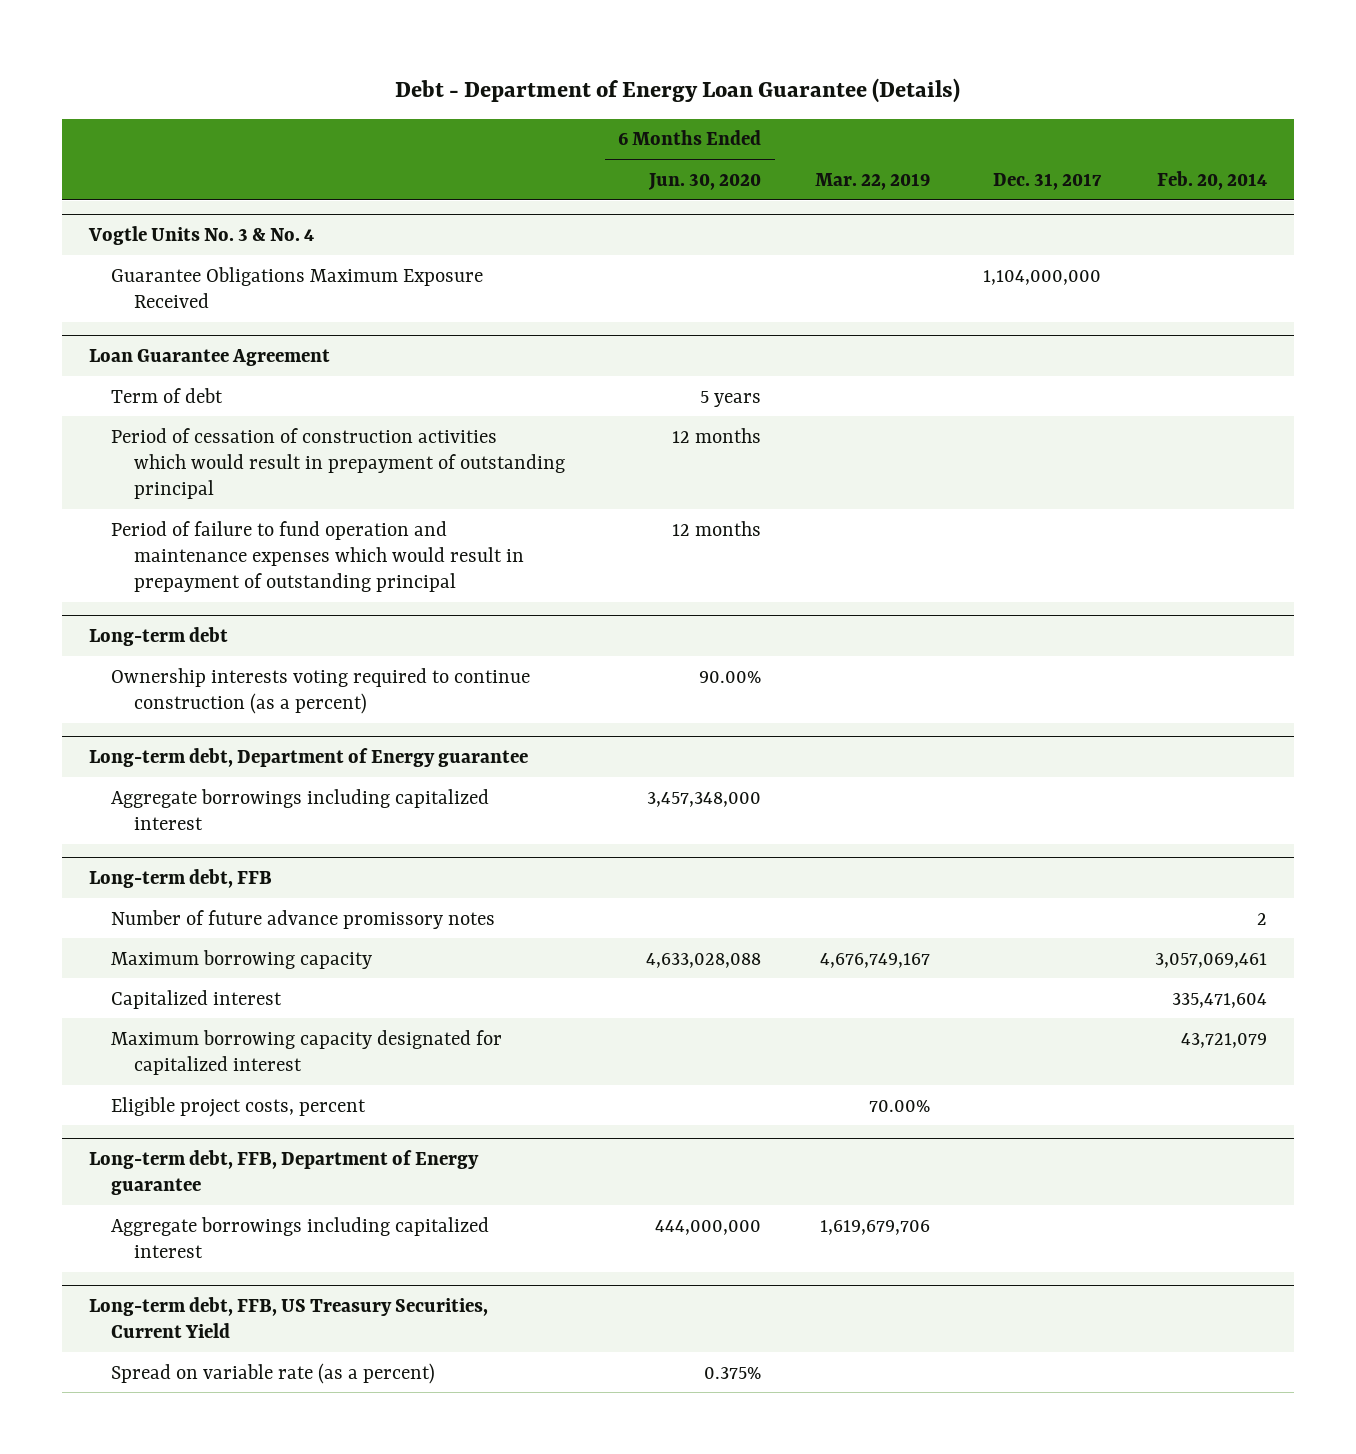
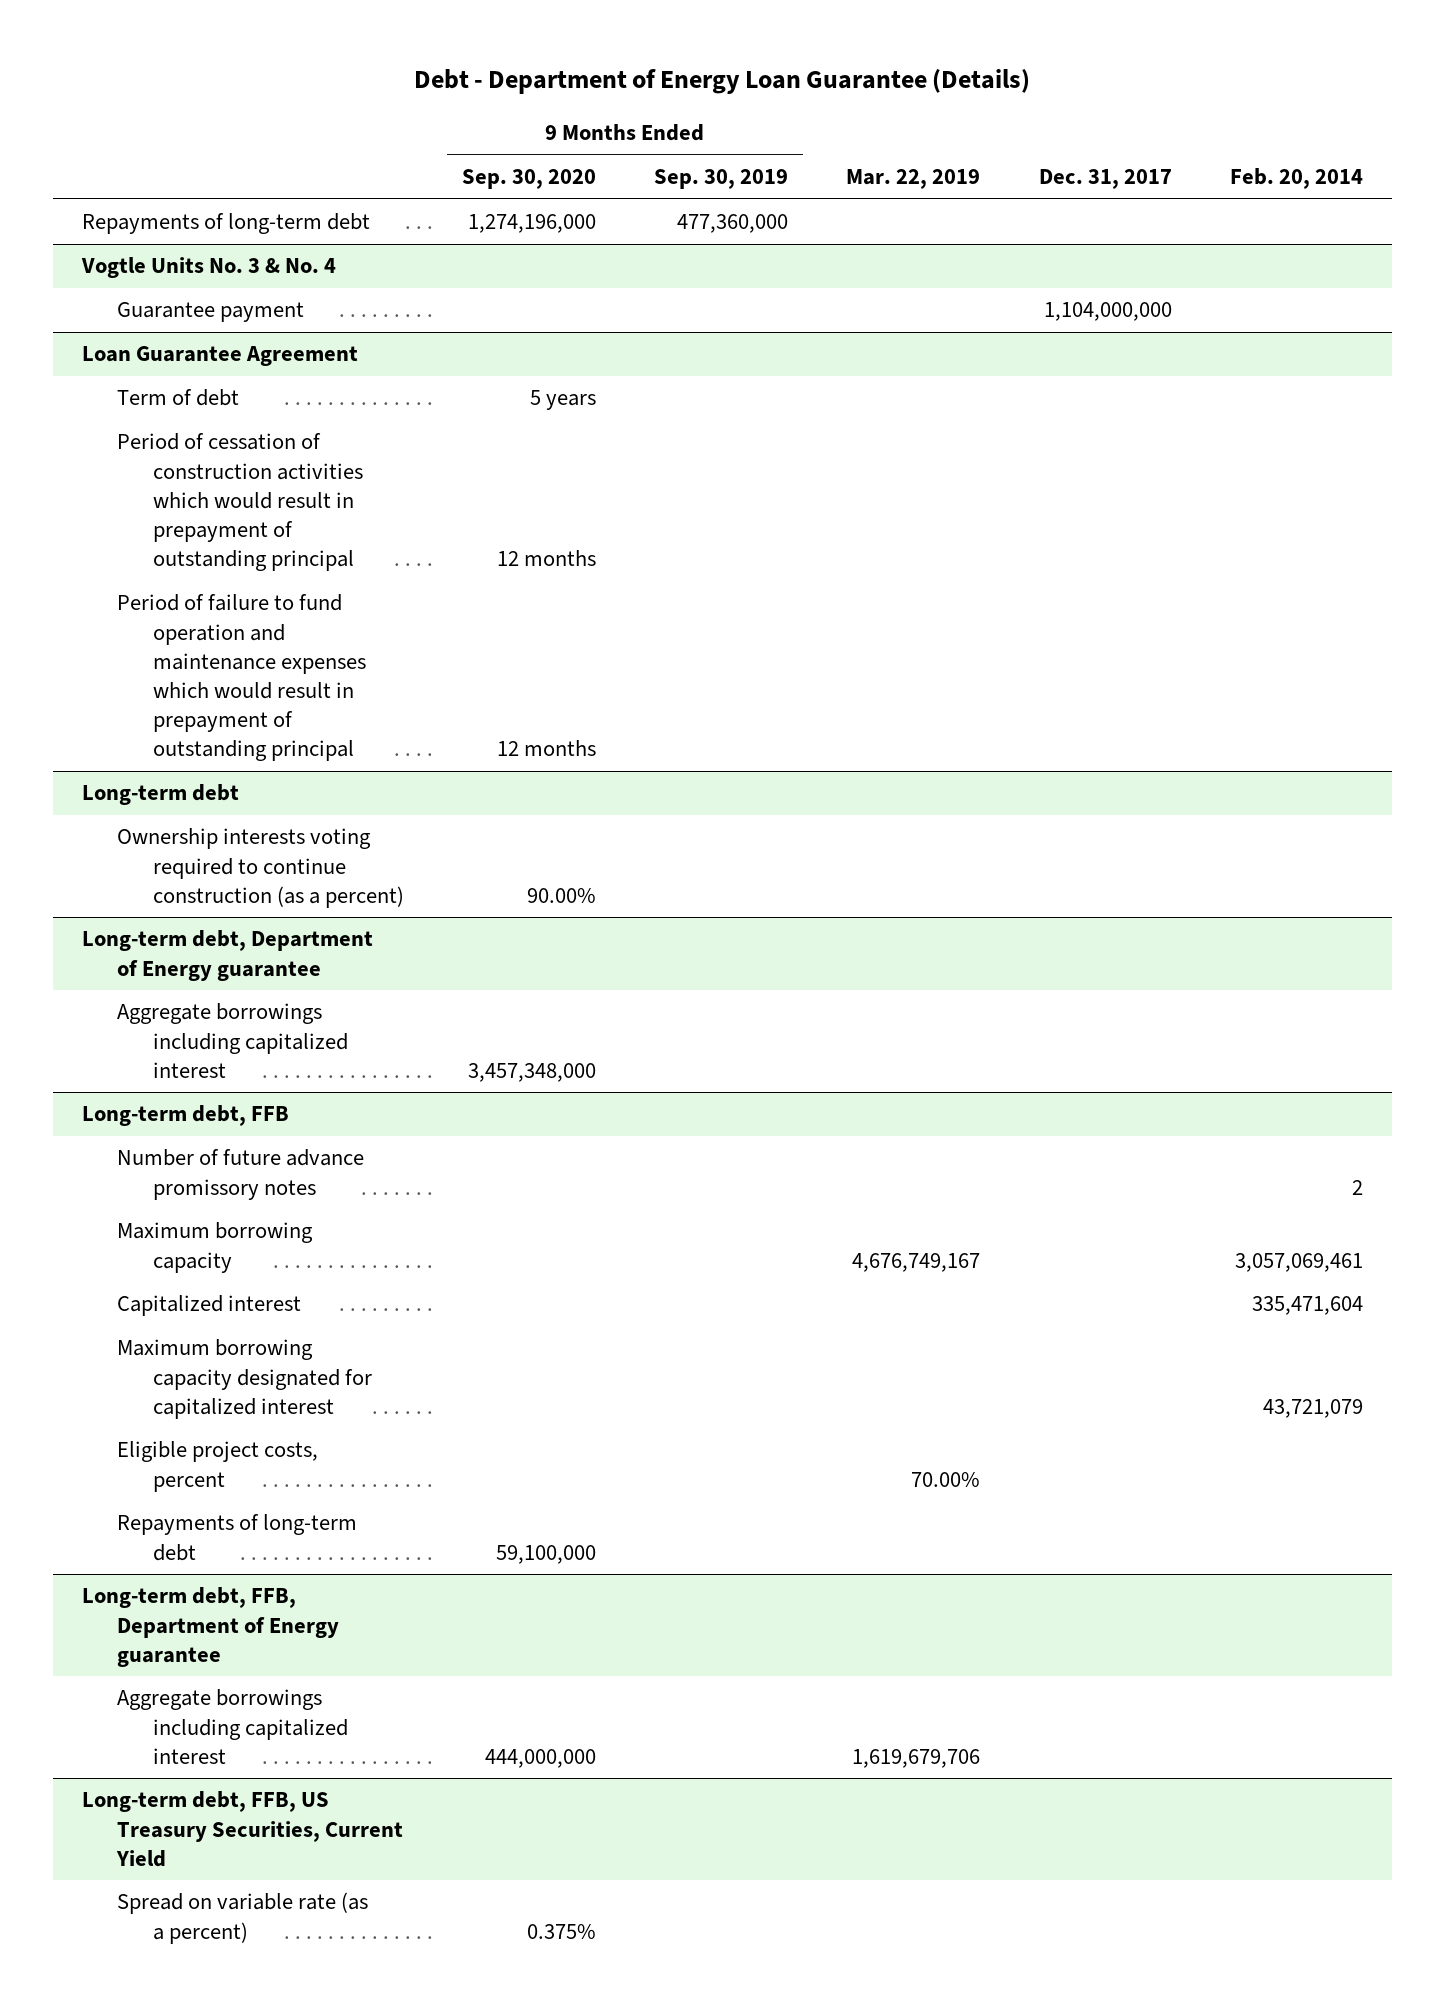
- | 6 Months Ended Jun. 30, 2020 | Mar. 22, 2019 | Dec. 31, 2017 | Feb. 20, 2014
+ | 9 Months Ended Sep. 30, 2020 | 9 Months Ended Sep. 30, 2019 | Mar. 22, 2019 | Dec. 31, 2017 | Feb. 20, 2014
+ Repayments of long-term debt | 1,274,196,000 | 477,360,000 | | |
@ Vogtle Units No. 3 & No. 4
- Guarantee Obligations Maximum Exposure Received | | | 1,104,000,000 |
+ Guarantee payment | | | | 1,104,000,000 |
@ Long-term debt, FFB
+ Repayments of long-term debt | 59,100,000 | | | |

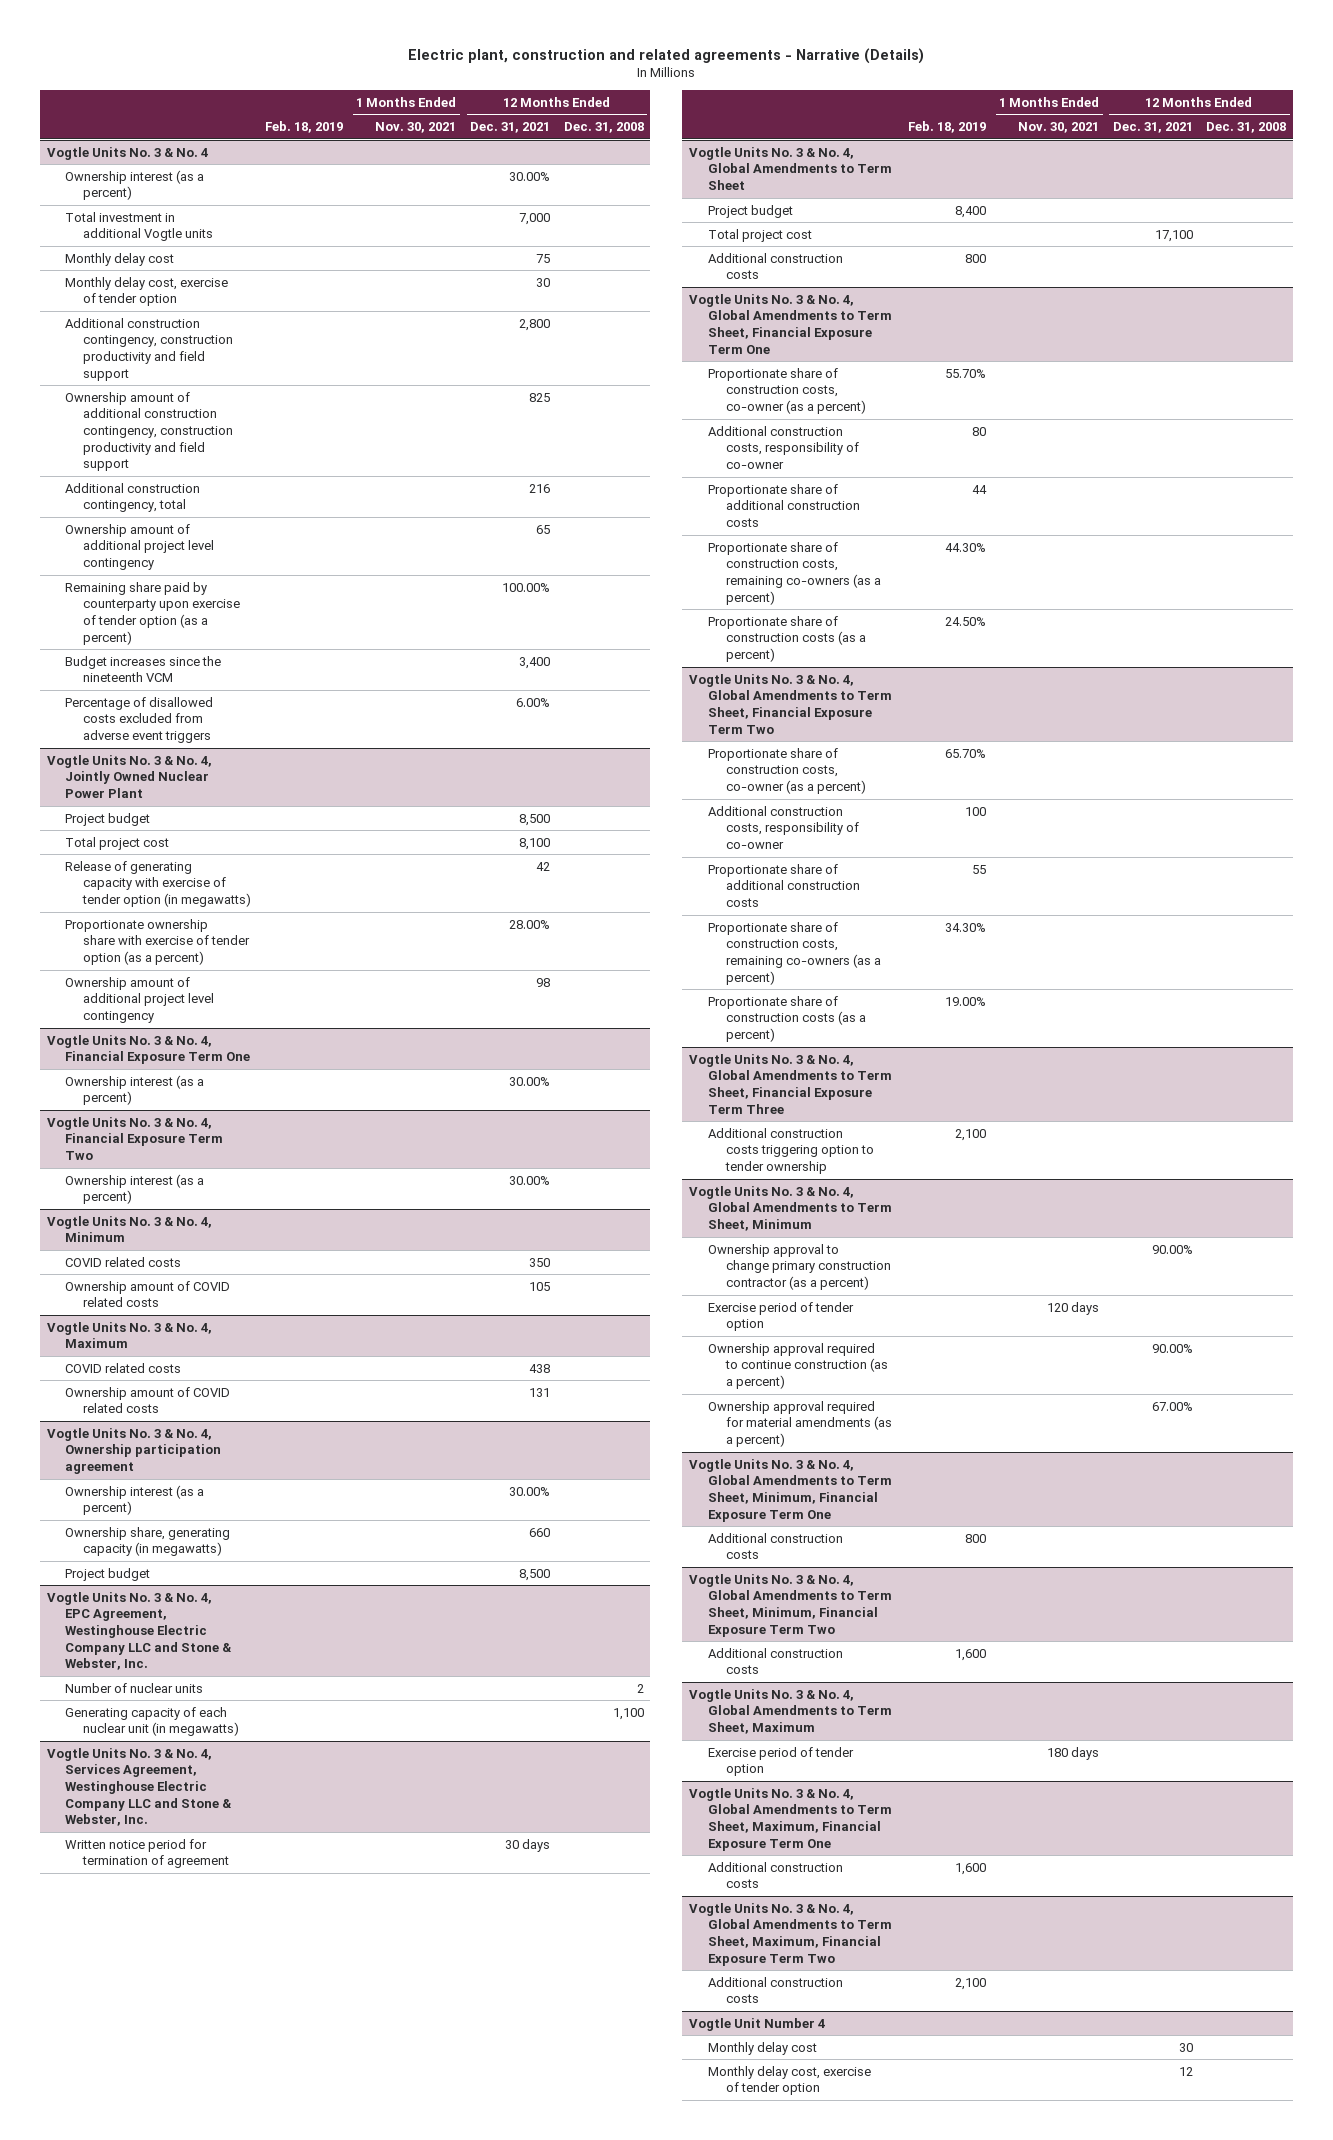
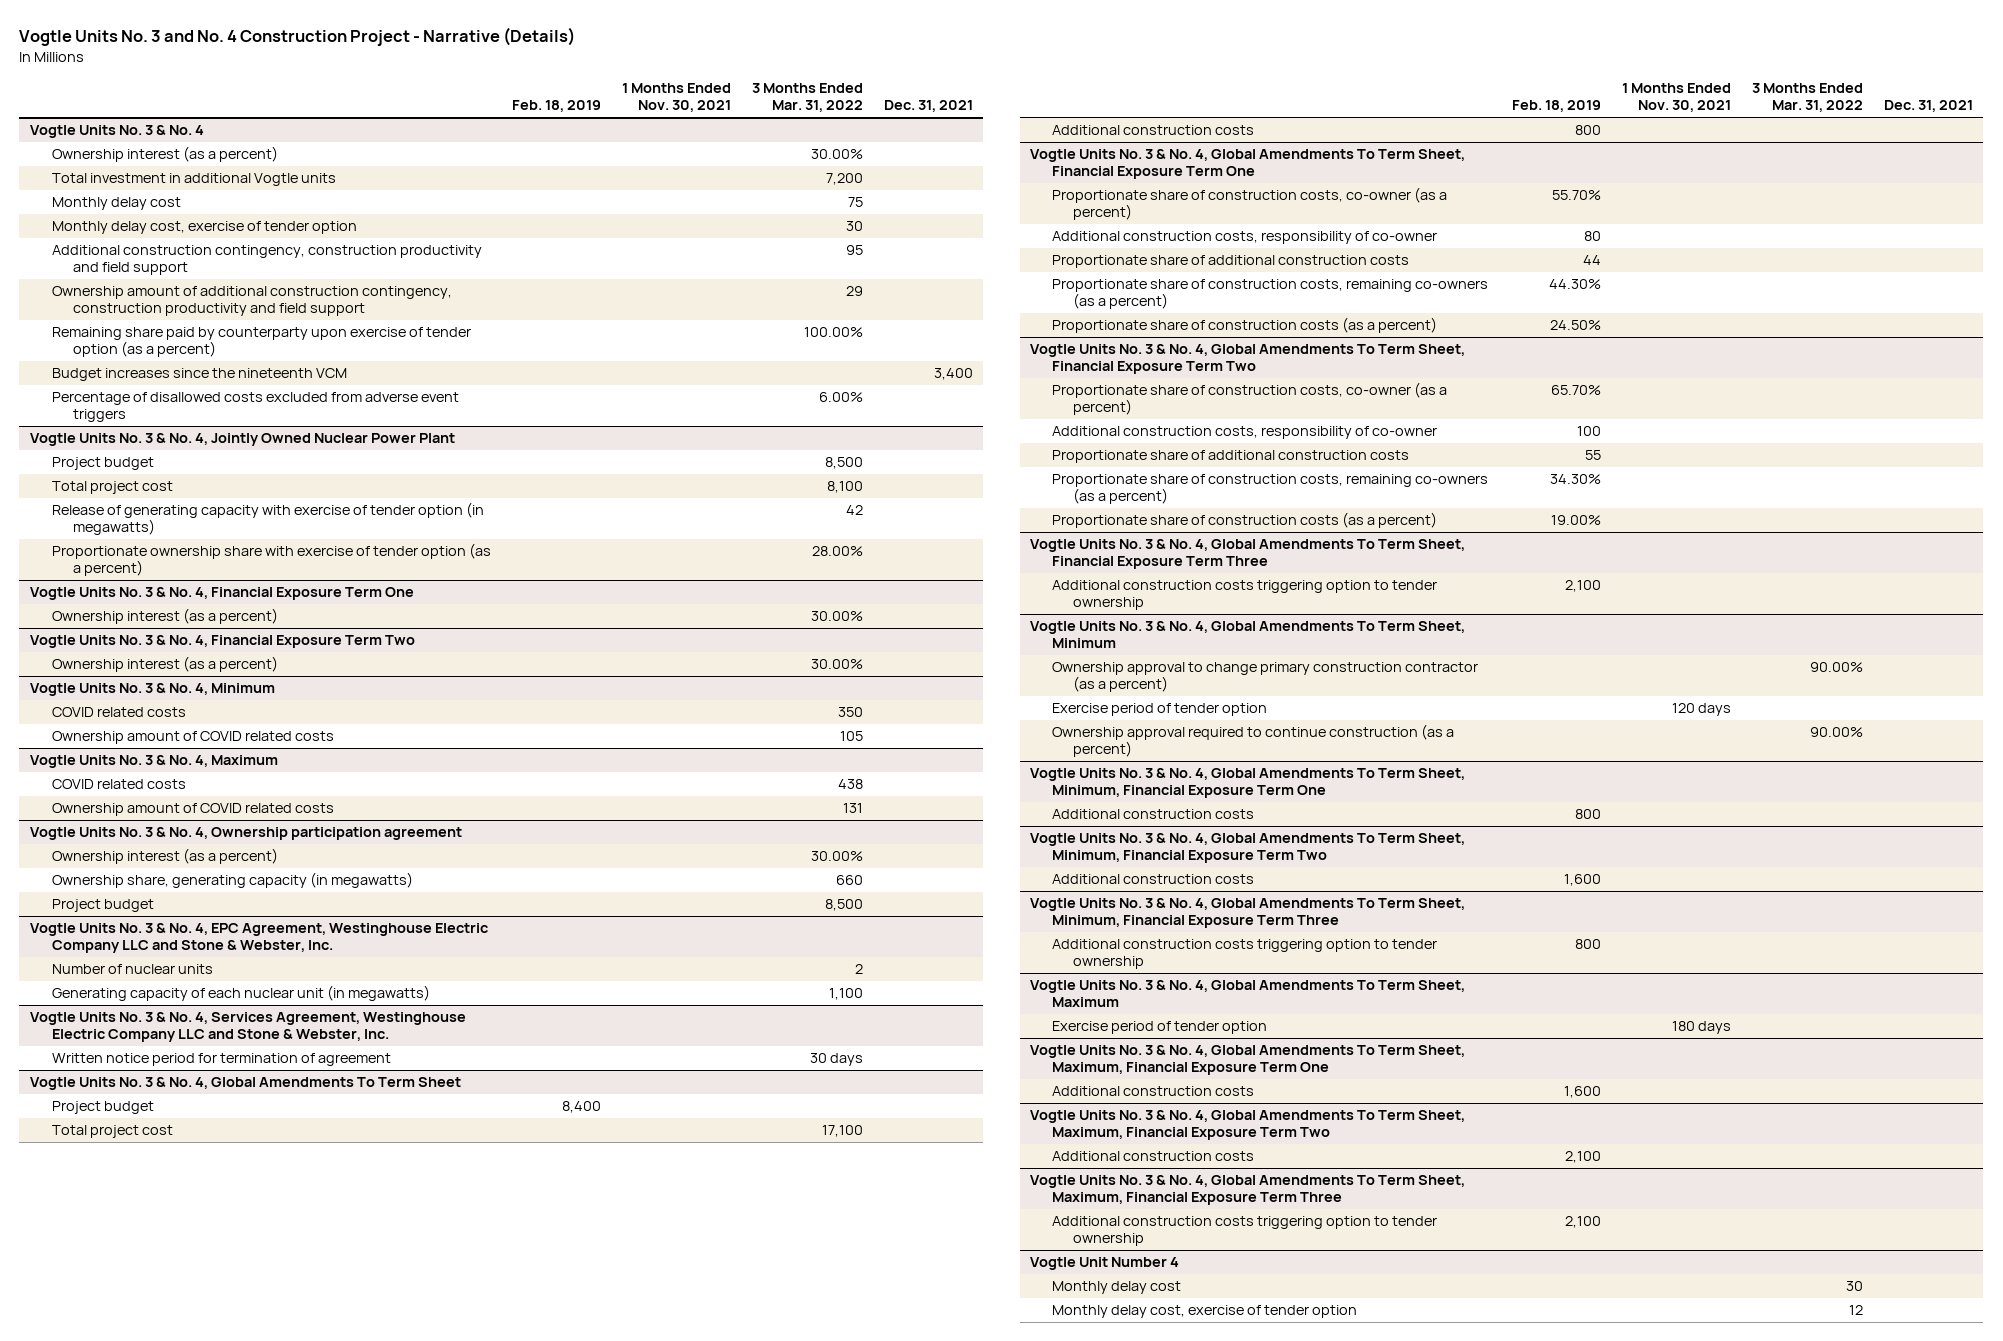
- Electric plant, construction and related agreements - Narrative (Details)
+ Vogtle Units No. 3 and No. 4 Construction Project - Narrative (Details)
- | Feb. 18, 2019 | 1 Months Ended Nov. 30, 2021 | 12 Months Ended Dec. 31, 2021 | 12 Months Ended Dec. 31, 2008
+ | Feb. 18, 2019 | 1 Months Ended Nov. 30, 2021 | 3 Months Ended Mar. 31, 2022 | Dec. 31, 2021
@ Vogtle Units No. 3 & No. 4
- Additional construction contingency, total | | | 216 |
- Ownership amount of additional project level contingency | | | 65 |
@ Vogtle Units No. 3 & No. 4, Jointly Owned Nuclear Power Plant
- Ownership amount of additional project level contingency | | | 98 |
- Vogtle Units No. 3 & No. 4, Global Amendments to Term Sheet
+ Vogtle Units No. 3 & No. 4, Global Amendments To Term Sheet
- Vogtle Units No. 3 & No. 4, Global Amendments to Term Sheet, Financial Exposure Term One
+ Vogtle Units No. 3 & No. 4, Global Amendments To Term Sheet, Financial Exposure Term One
- Vogtle Units No. 3 & No. 4, Global Amendments to Term Sheet, Financial Exposure Term Two
+ Vogtle Units No. 3 & No. 4, Global Amendments To Term Sheet, Financial Exposure Term Two
- Vogtle Units No. 3 & No. 4, Global Amendments to Term Sheet, Financial Exposure Term Three
+ Vogtle Units No. 3 & No. 4, Global Amendments To Term Sheet, Financial Exposure Term Three
- Vogtle Units No. 3 & No. 4, Global Amendments to Term Sheet, Minimum
+ Vogtle Units No. 3 & No. 4, Global Amendments To Term Sheet, Minimum
- Ownership approval required for material amendments (as a percent) | | | 67.00% |
- Vogtle Units No. 3 & No. 4, Global Amendments to Term Sheet, Minimum, Financial Exposure Term One
+ Vogtle Units No. 3 & No. 4, Global Amendments To Term Sheet, Minimum, Financial Exposure Term One
- Vogtle Units No. 3 & No. 4, Global Amendments to Term Sheet, Minimum, Financial Exposure Term Two
+ Vogtle Units No. 3 & No. 4, Global Amendments To Term Sheet, Minimum, Financial Exposure Term Two
- Vogtle Units No. 3 & No. 4, Global Amendments to Term Sheet, Maximum
+ Vogtle Units No. 3 & No. 4, Global Amendments To Term Sheet, Minimum, Financial Exposure Term Three
+ Additional construction costs triggering option to tender ownership | 800 | | |
+ Vogtle Units No. 3 & No. 4, Global Amendments To Term Sheet, Maximum
- Vogtle Units No. 3 & No. 4, Global Amendments to Term Sheet, Maximum, Financial Exposure Term One
+ Vogtle Units No. 3 & No. 4, Global Amendments To Term Sheet, Maximum, Financial Exposure Term One
- Vogtle Units No. 3 & No. 4, Global Amendments to Term Sheet, Maximum, Financial Exposure Term Two
+ Vogtle Units No. 3 & No. 4, Global Amendments To Term Sheet, Maximum, Financial Exposure Term Two
+ Vogtle Units No. 3 & No. 4, Global Amendments To Term Sheet, Maximum, Financial Exposure Term Three
+ Additional construction costs triggering option to tender ownership | 2,100 | | |

